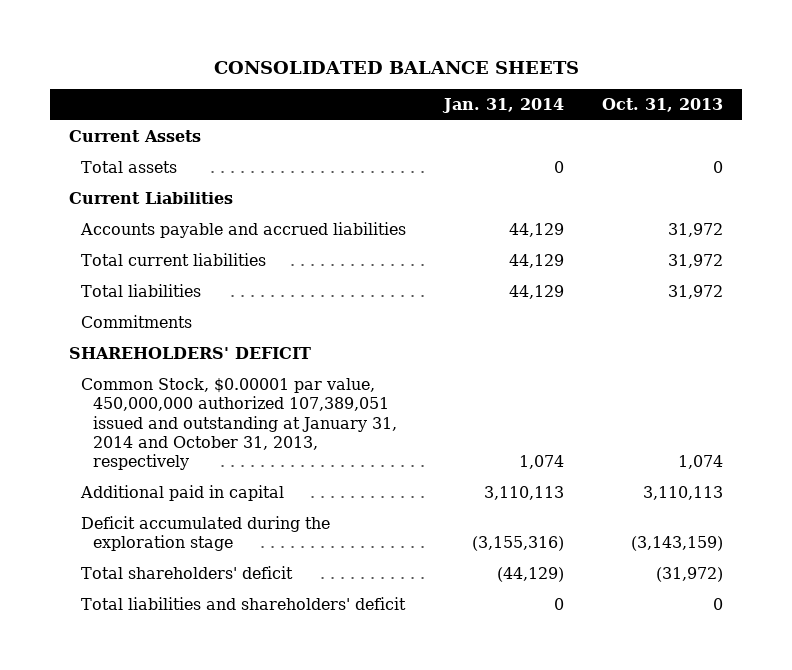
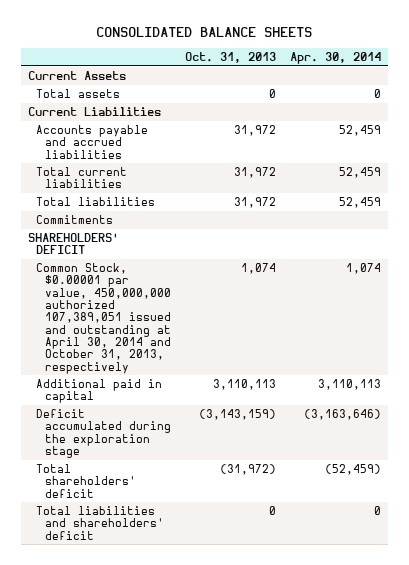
- | Jan. 31, 2014 | Oct. 31, 2013
+ | Oct. 31, 2013 | Apr. 30, 2014
- Common Stock, $0.00001 par value, 450,000,000 authorized 107,389,051 issued and outstanding at January 31, 2014 and October 31, 2013, respectively | 1,074 | 1,074
+ Common Stock, $0.00001 par value, 450,000,000 authorized 107,389,051 issued and outstanding at April 30, 2014 and October 31, 2013, respectively | 1,074 | 1,074

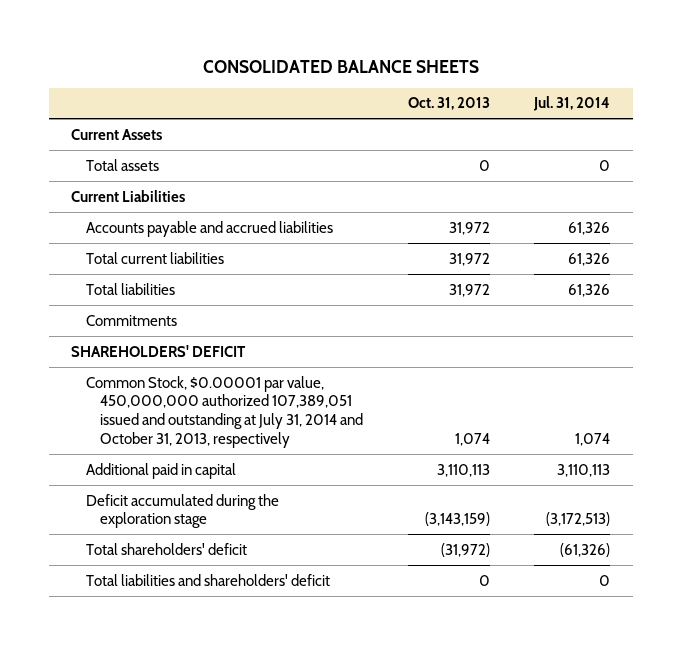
- | Oct. 31, 2013 | Apr. 30, 2014
+ | Oct. 31, 2013 | Jul. 31, 2014
- Common Stock, $0.00001 par value, 450,000,000 authorized 107,389,051 issued and outstanding at April 30, 2014 and October 31, 2013, respectively | 1,074 | 1,074
+ Common Stock, $0.00001 par value, 450,000,000 authorized 107,389,051 issued and outstanding at July 31, 2014 and October 31, 2013, respectively | 1,074 | 1,074

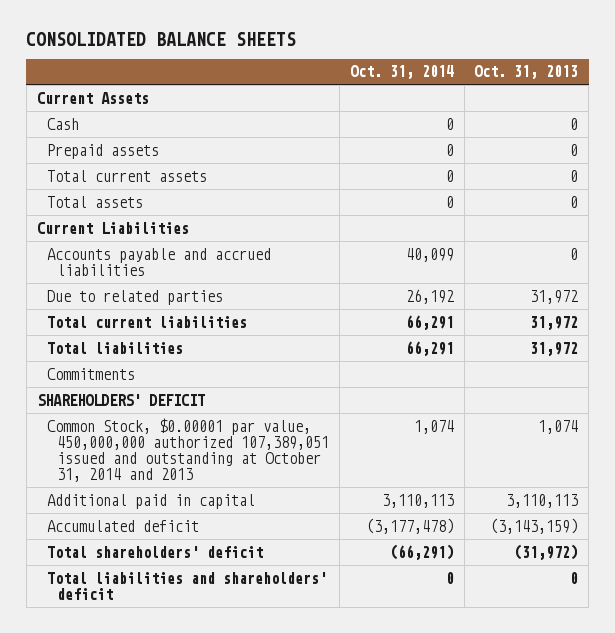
- | Oct. 31, 2013 | Jul. 31, 2014
+ | Oct. 31, 2014 | Oct. 31, 2013
+ Cash | 0 | 0
+ Prepaid assets | 0 | 0
+ Total current assets | 0 | 0
- Accounts payable and accrued liabilities | 31,972 | 61,326
+ Accounts payable and accrued liabilities | 40,099 | 0
+ Due to related parties | 26,192 | 31,972
- Common Stock, $0.00001 par value, 450,000,000 authorized 107,389,051 issued and outstanding at July 31, 2014 and October 31, 2013, respectively | 1,074 | 1,074
+ Common Stock, $0.00001 par value, 450,000,000 authorized 107,389,051 issued and outstanding at October 31, 2014 and 2013 | 1,074 | 1,074
- Deficit accumulated during the exploration stage | (3,143,159) | (3,172,513)
+ Accumulated deficit | (3,177,478) | (3,143,159)

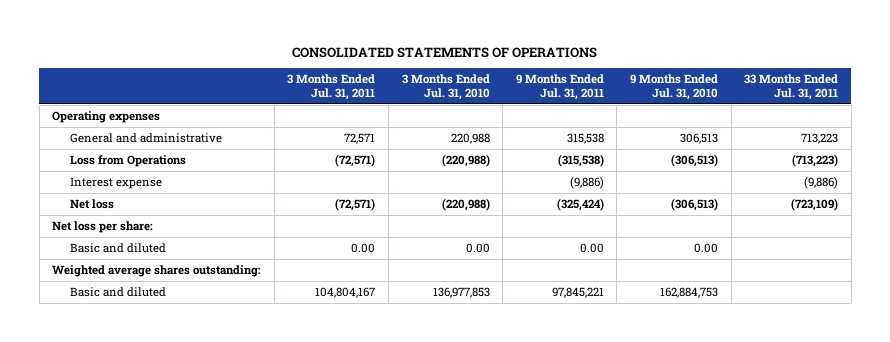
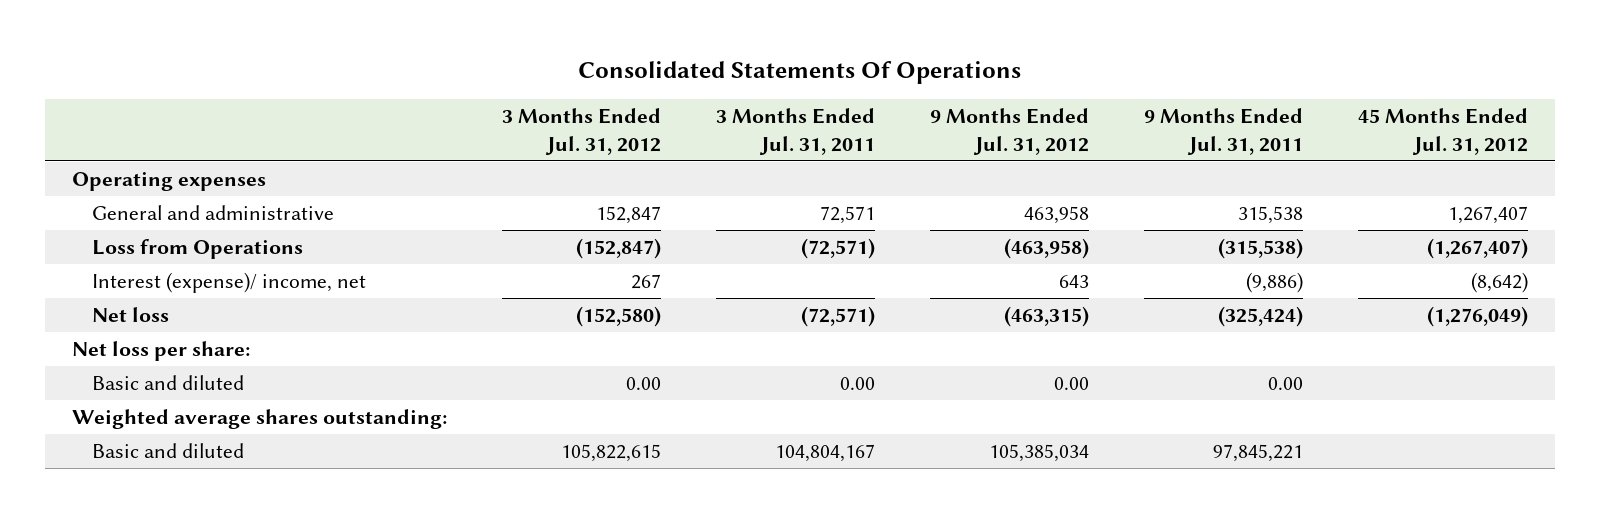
- CONSOLIDATED STATEMENTS OF OPERATIONS
+ Consolidated Statements Of Operations
- | 3 Months Ended Jul. 31, 2011 | 3 Months Ended Jul. 31, 2010 | 9 Months Ended Jul. 31, 2011 | 9 Months Ended Jul. 31, 2010 | 33 Months Ended Jul. 31, 2011
+ | 3 Months Ended Jul. 31, 2012 | 3 Months Ended Jul. 31, 2011 | 9 Months Ended Jul. 31, 2012 | 9 Months Ended Jul. 31, 2011 | 45 Months Ended Jul. 31, 2012
- Interest expense | | | (9,886) | | (9,886)
+ Interest (expense)/ income, net | 267 | | 643 | (9,886) | (8,642)

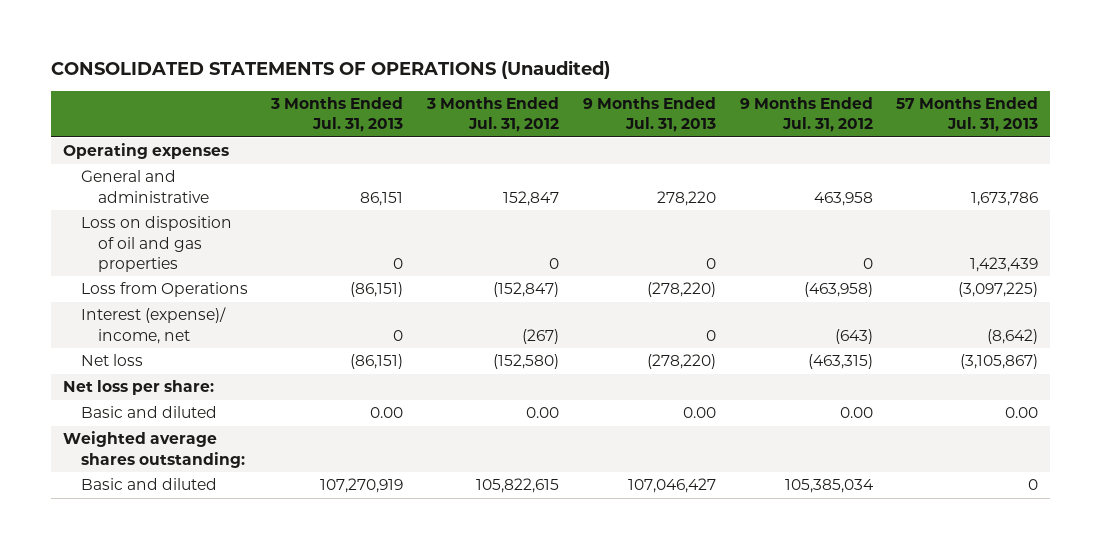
- Consolidated Statements Of Operations
+ CONSOLIDATED STATEMENTS OF OPERATIONS (Unaudited)
- | 3 Months Ended Jul. 31, 2012 | 3 Months Ended Jul. 31, 2011 | 9 Months Ended Jul. 31, 2012 | 9 Months Ended Jul. 31, 2011 | 45 Months Ended Jul. 31, 2012
+ | 3 Months Ended Jul. 31, 2013 | 3 Months Ended Jul. 31, 2012 | 9 Months Ended Jul. 31, 2013 | 9 Months Ended Jul. 31, 2012 | 57 Months Ended Jul. 31, 2013
+ Loss on disposition of oil and gas properties | 0 | 0 | 0 | 0 | 1,423,439
- Interest (expense)/ income, net | 267 | | 643 | (9,886) | (8,642)
+ Interest (expense)/ income, net | 0 | (267) | 0 | (643) | (8,642)

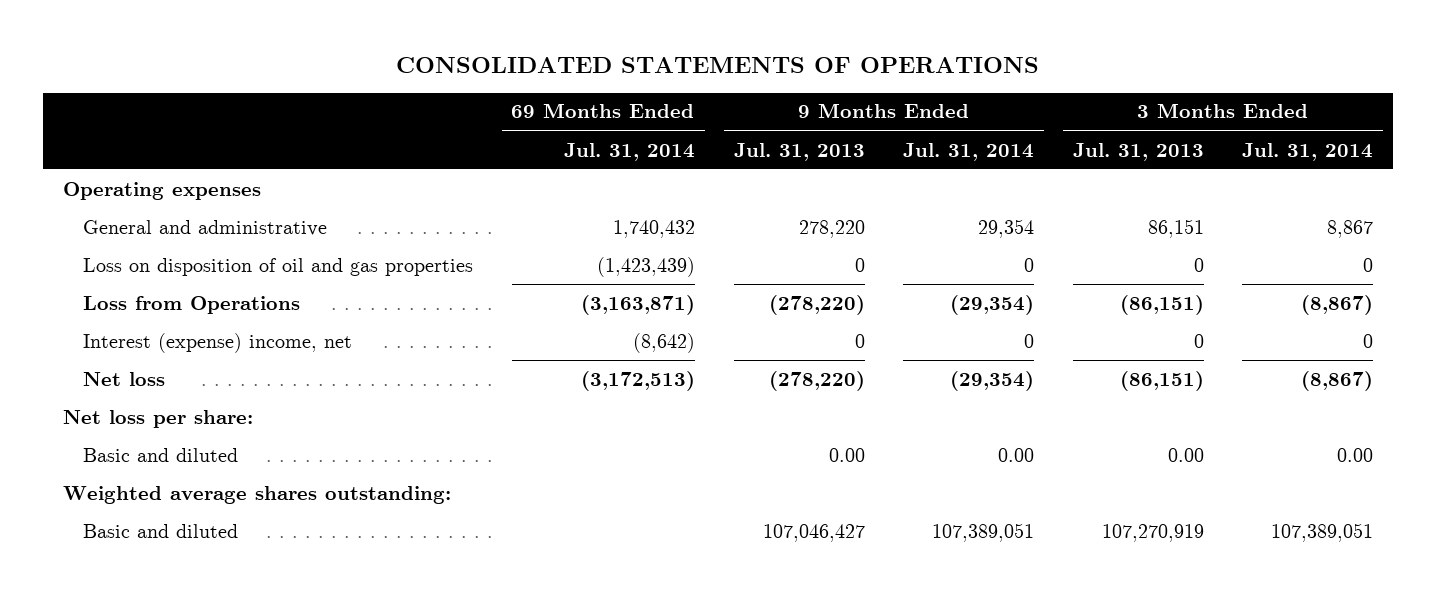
- CONSOLIDATED STATEMENTS OF OPERATIONS (Unaudited)
+ CONSOLIDATED STATEMENTS OF OPERATIONS
- | 3 Months Ended Jul. 31, 2013 | 3 Months Ended Jul. 31, 2012 | 9 Months Ended Jul. 31, 2013 | 9 Months Ended Jul. 31, 2012 | 57 Months Ended Jul. 31, 2013
+ | 69 Months Ended Jul. 31, 2014 | 9 Months Ended Jul. 31, 2013 | 9 Months Ended Jul. 31, 2014 | 3 Months Ended Jul. 31, 2013 | 3 Months Ended Jul. 31, 2014
- Interest (expense)/ income, net | 0 | (267) | 0 | (643) | (8,642)
+ Interest (expense) income, net | (8,642) | 0 | 0 | 0 | 0

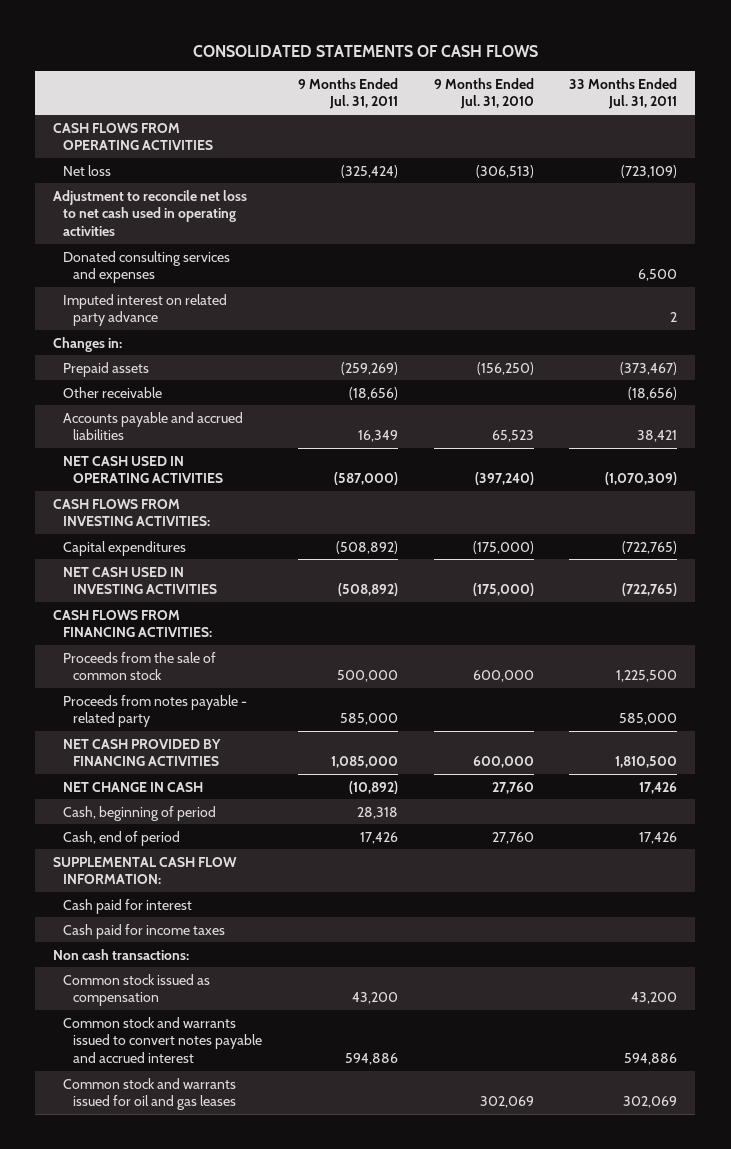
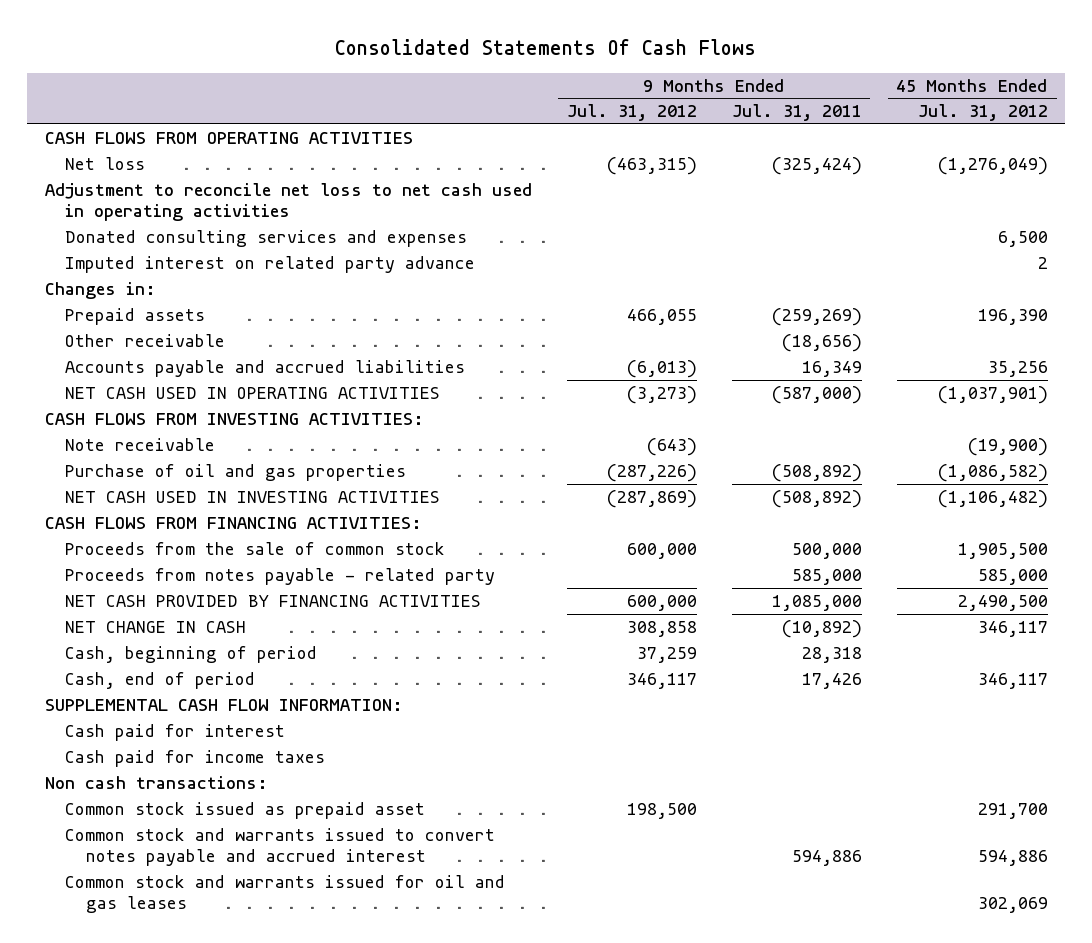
- CONSOLIDATED STATEMENTS OF CASH FLOWS
+ Consolidated Statements Of Cash Flows
- | 9 Months Ended Jul. 31, 2011 | 9 Months Ended Jul. 31, 2010 | 33 Months Ended Jul. 31, 2011
+ | 9 Months Ended Jul. 31, 2012 | 9 Months Ended Jul. 31, 2011 | 45 Months Ended Jul. 31, 2012
- Capital expenditures | (508,892) | (175,000) | (722,765)
+ Note receivable | (643) | | (19,900)
+ Purchase of oil and gas properties | (287,226) | (508,892) | (1,086,582)
- Common stock issued as compensation | 43,200 | | 43,200
+ Common stock issued as prepaid asset | 198,500 | | 291,700

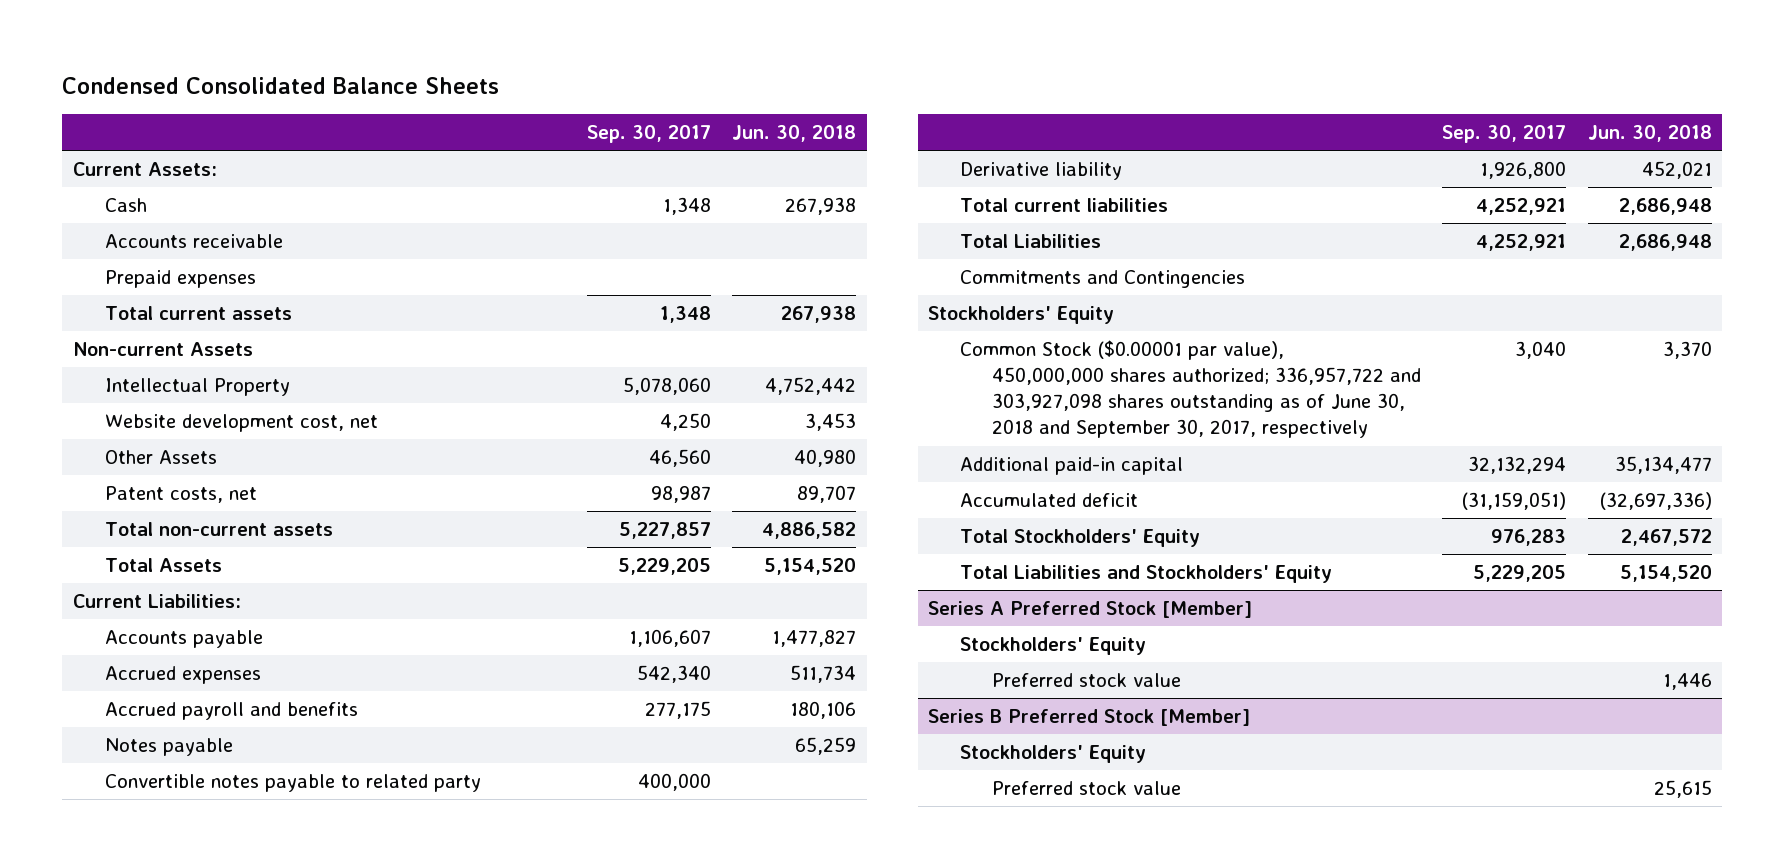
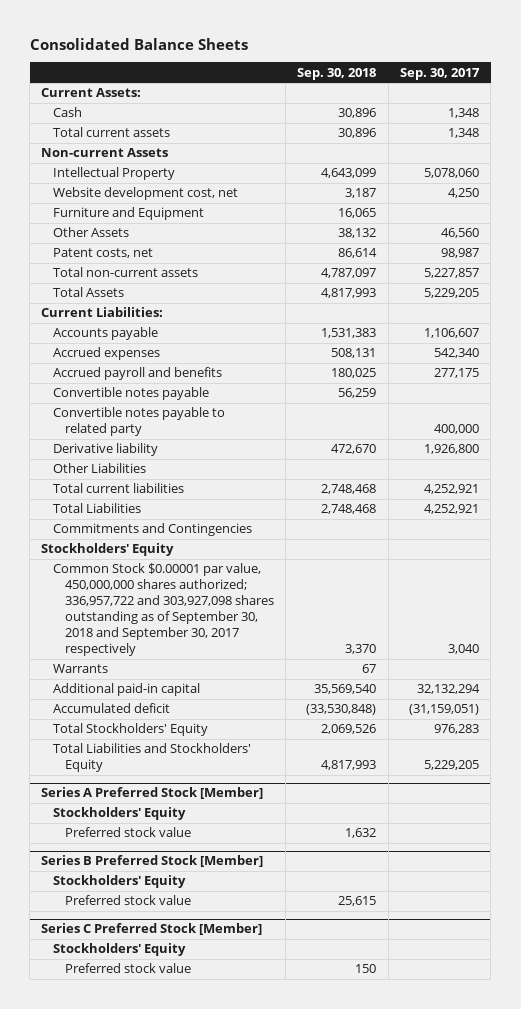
- Condensed Consolidated Balance Sheets
+ Consolidated Balance Sheets
- | Sep. 30, 2017 | Jun. 30, 2018
+ | Sep. 30, 2018 | Sep. 30, 2017
- Accounts receivable
- Prepaid expenses
+ Furniture and Equipment | 16,065 |
- Notes payable | | 65,259
+ Convertible notes payable | 56,259 |
+ Other Liabilities
- Common Stock ($0.00001 par value), 450,000,000 shares authorized; 336,957,722 and 303,927,098 shares outstanding as of June 30, 2018 and September 30, 2017, respectively | 3,040 | 3,370
+ Common Stock $0.00001 par value, 450,000,000 shares authorized; 336,957,722 and 303,927,098 shares outstanding as of September 30, 2018 and September 30, 2017 respectively | 3,370 | 3,040
+ Warrants | 67 |
+ Series C Preferred Stock [Member]
+ Stockholders' Equity
+ Preferred stock value | 150 |

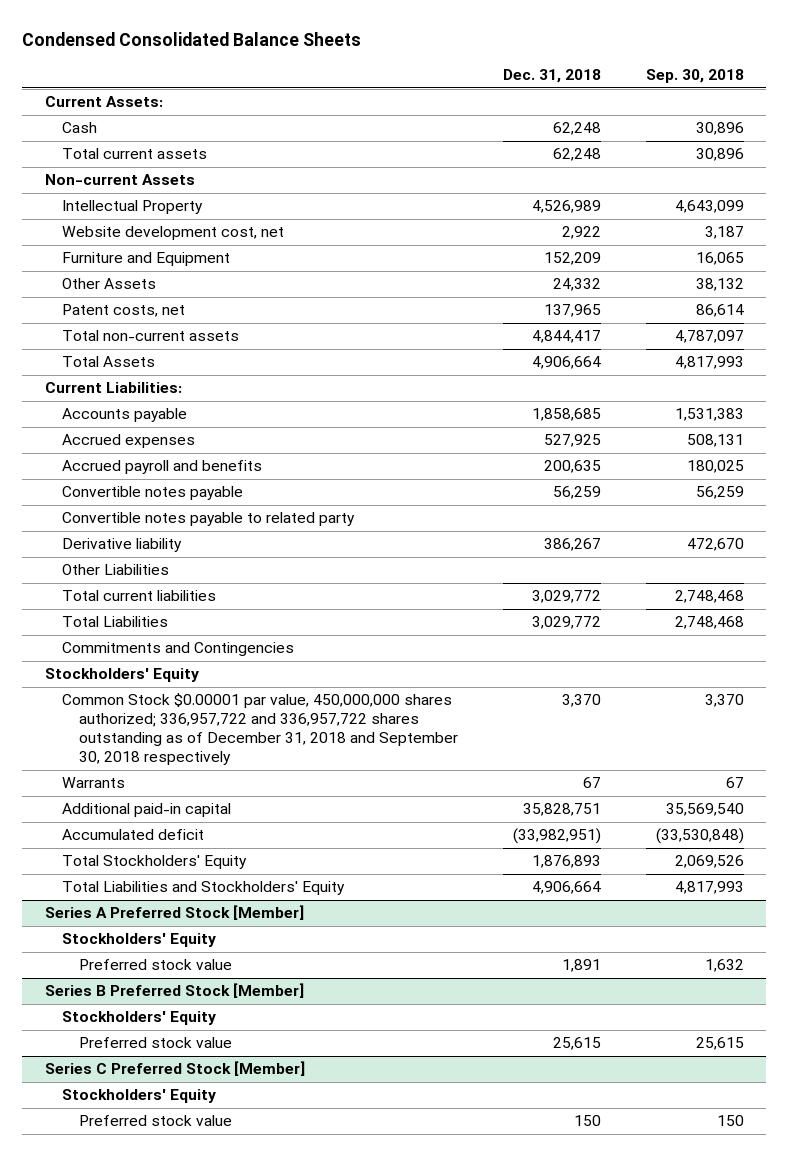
- Consolidated Balance Sheets
+ Condensed Consolidated Balance Sheets
- | Sep. 30, 2018 | Sep. 30, 2017
+ | Dec. 31, 2018 | Sep. 30, 2018
- Common Stock $0.00001 par value, 450,000,000 shares authorized; 336,957,722 and 303,927,098 shares outstanding as of September 30, 2018 and September 30, 2017 respectively | 3,370 | 3,040
+ Common Stock $0.00001 par value, 450,000,000 shares authorized; 336,957,722 and 336,957,722 shares outstanding as of December 31, 2018 and September 30, 2018 respectively | 3,370 | 3,370

